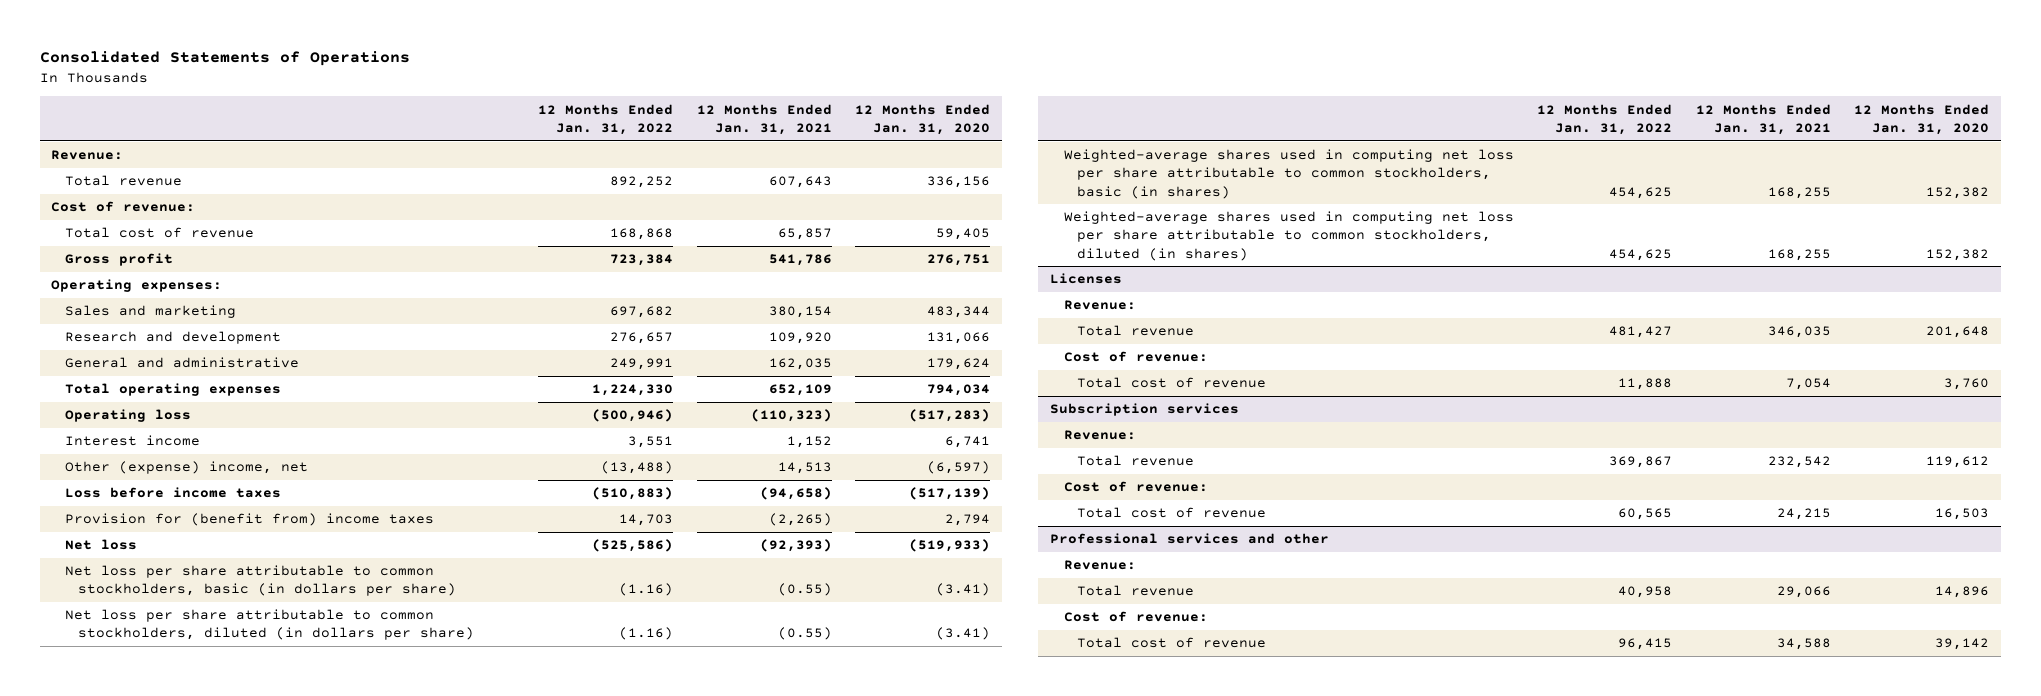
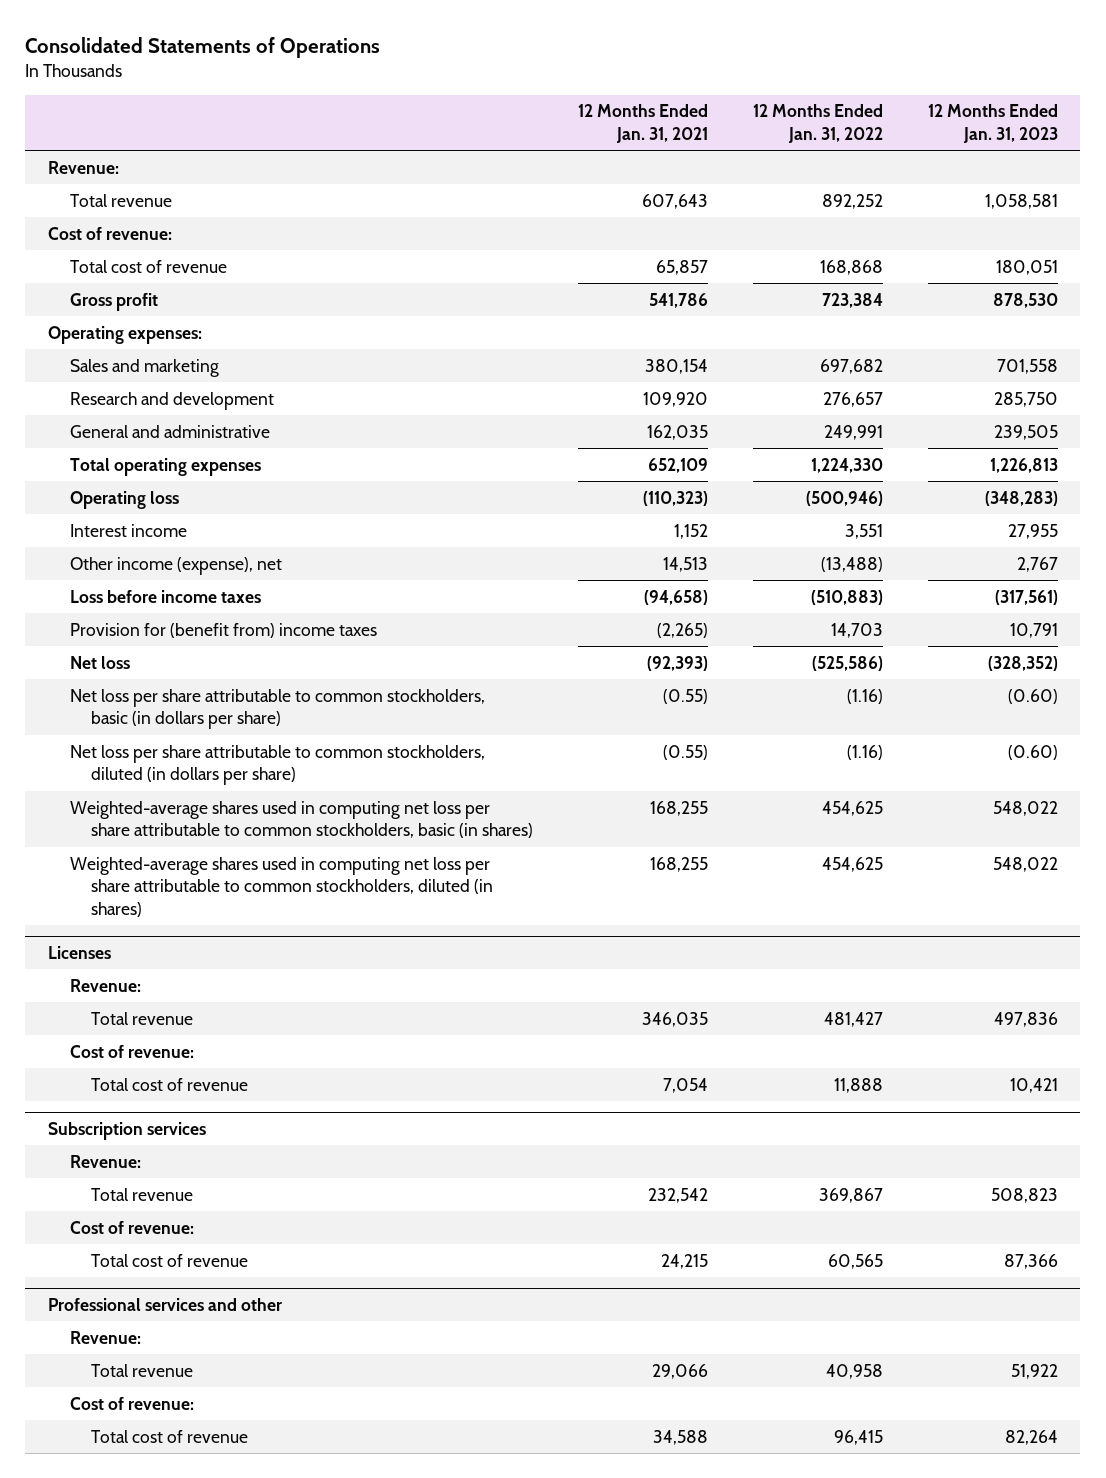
- | 12 Months Ended Jan. 31, 2022 | 12 Months Ended Jan. 31, 2021 | 12 Months Ended Jan. 31, 2020
+ | 12 Months Ended Jan. 31, 2021 | 12 Months Ended Jan. 31, 2022 | 12 Months Ended Jan. 31, 2023
- Other (expense) income, net | (13,488) | 14,513 | (6,597)
+ Other income (expense), net | 14,513 | (13,488) | 2,767

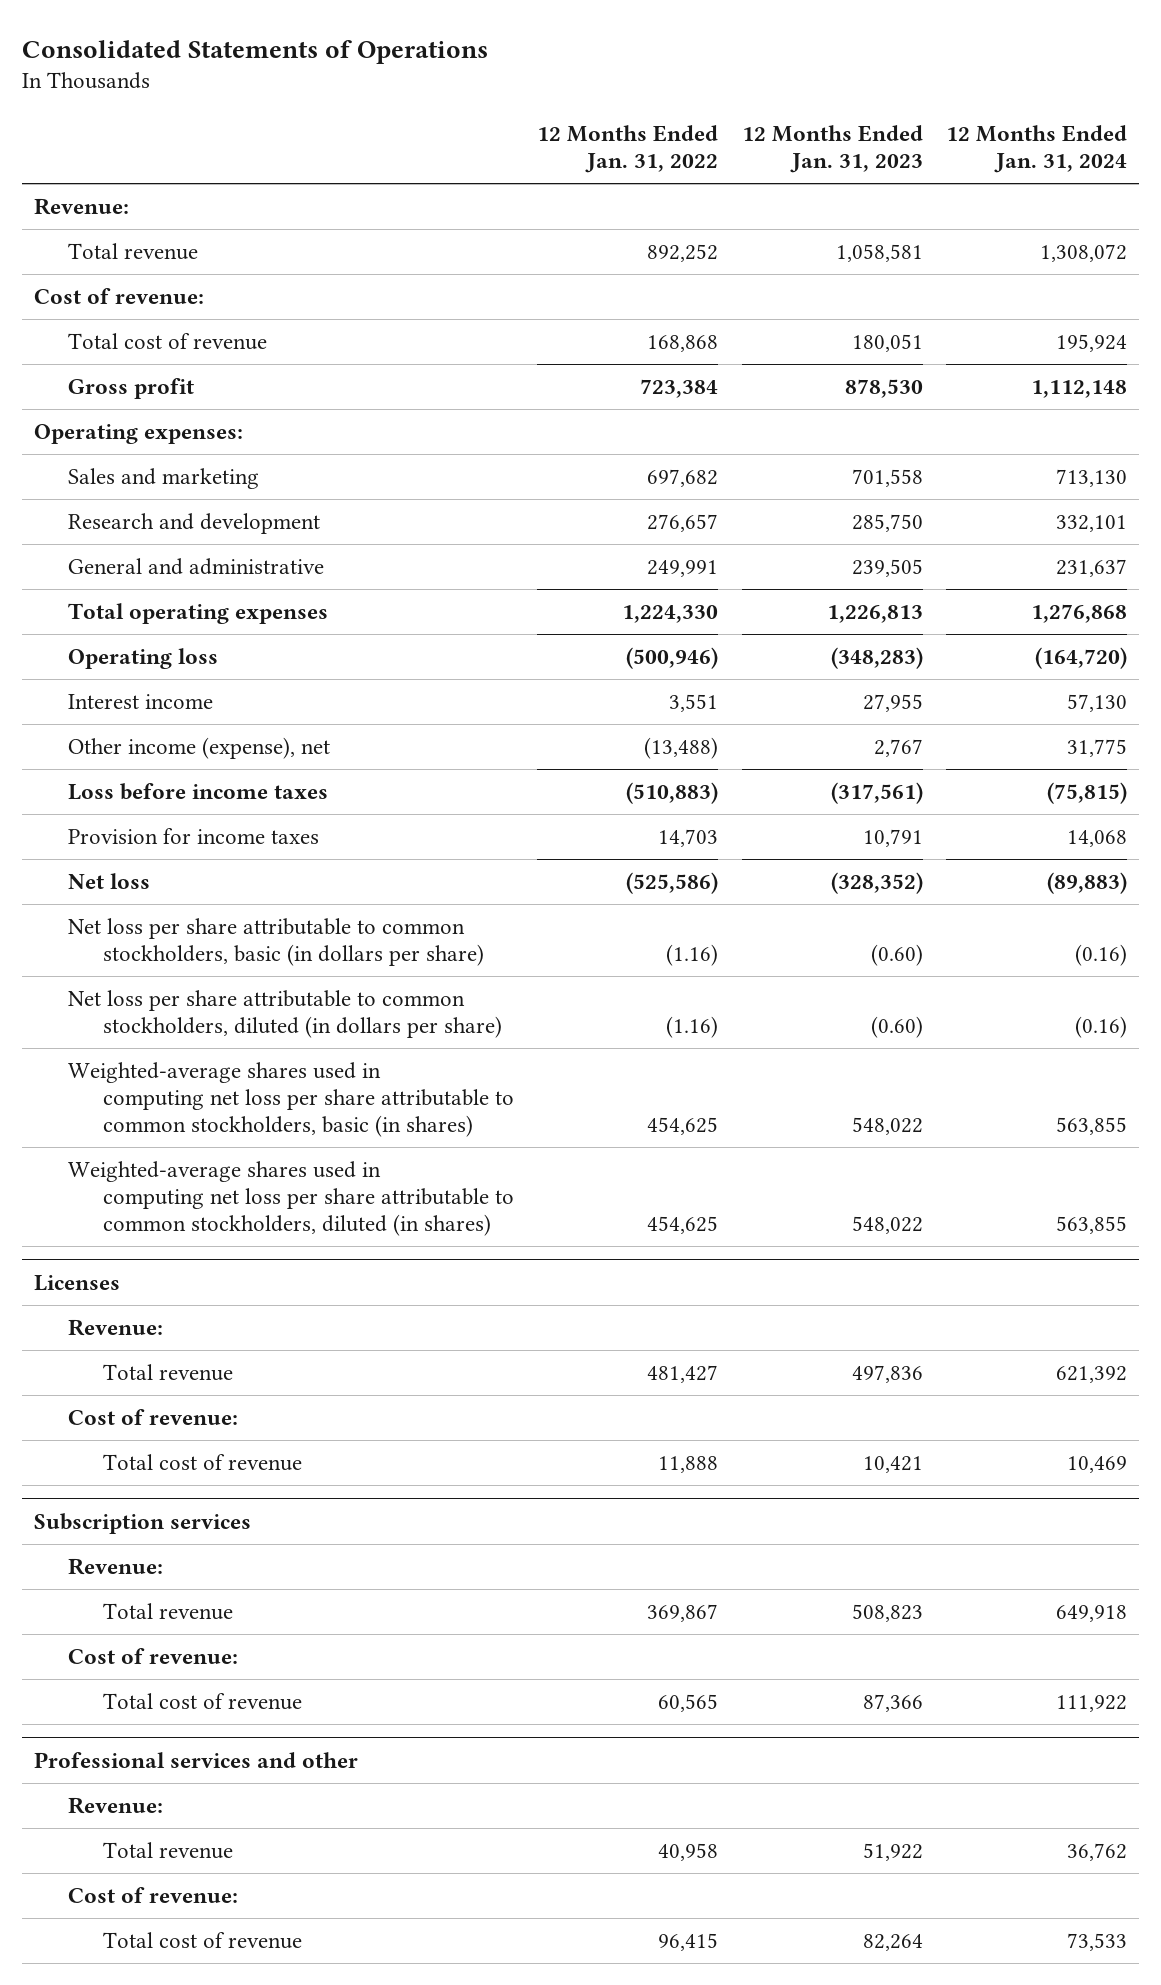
- | 12 Months Ended Jan. 31, 2021 | 12 Months Ended Jan. 31, 2022 | 12 Months Ended Jan. 31, 2023
+ | 12 Months Ended Jan. 31, 2022 | 12 Months Ended Jan. 31, 2023 | 12 Months Ended Jan. 31, 2024
- Provision for (benefit from) income taxes | (2,265) | 14,703 | 10,791
+ Provision for income taxes | 14,703 | 10,791 | 14,068

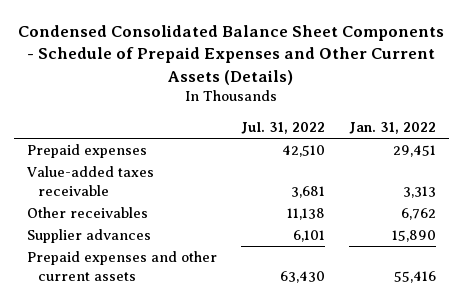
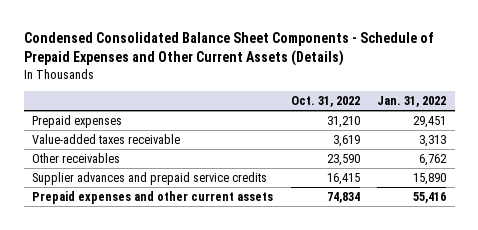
- | Jul. 31, 2022 | Jan. 31, 2022
+ | Oct. 31, 2022 | Jan. 31, 2022
- Supplier advances | 6,101 | 15,890
+ Supplier advances and prepaid service credits | 16,415 | 15,890

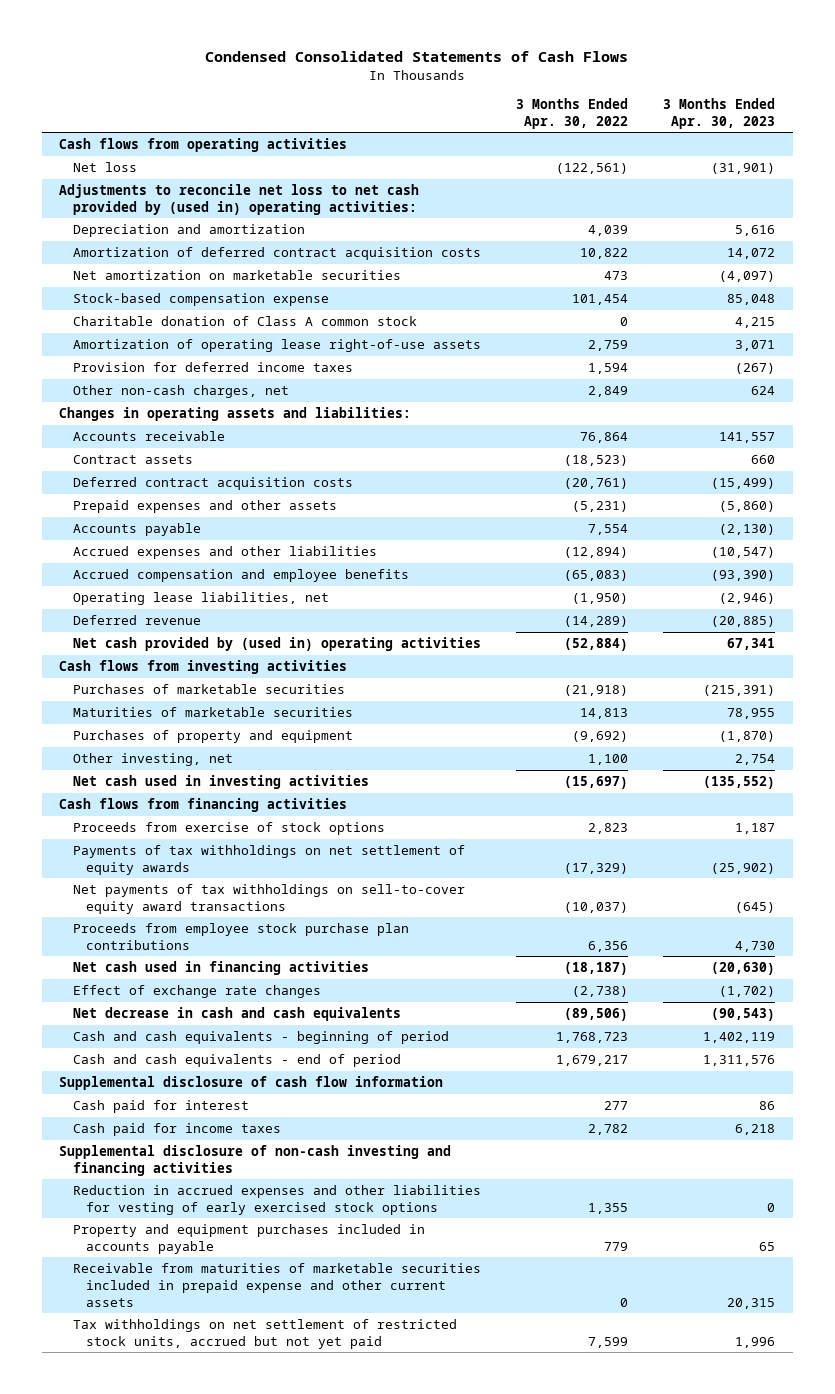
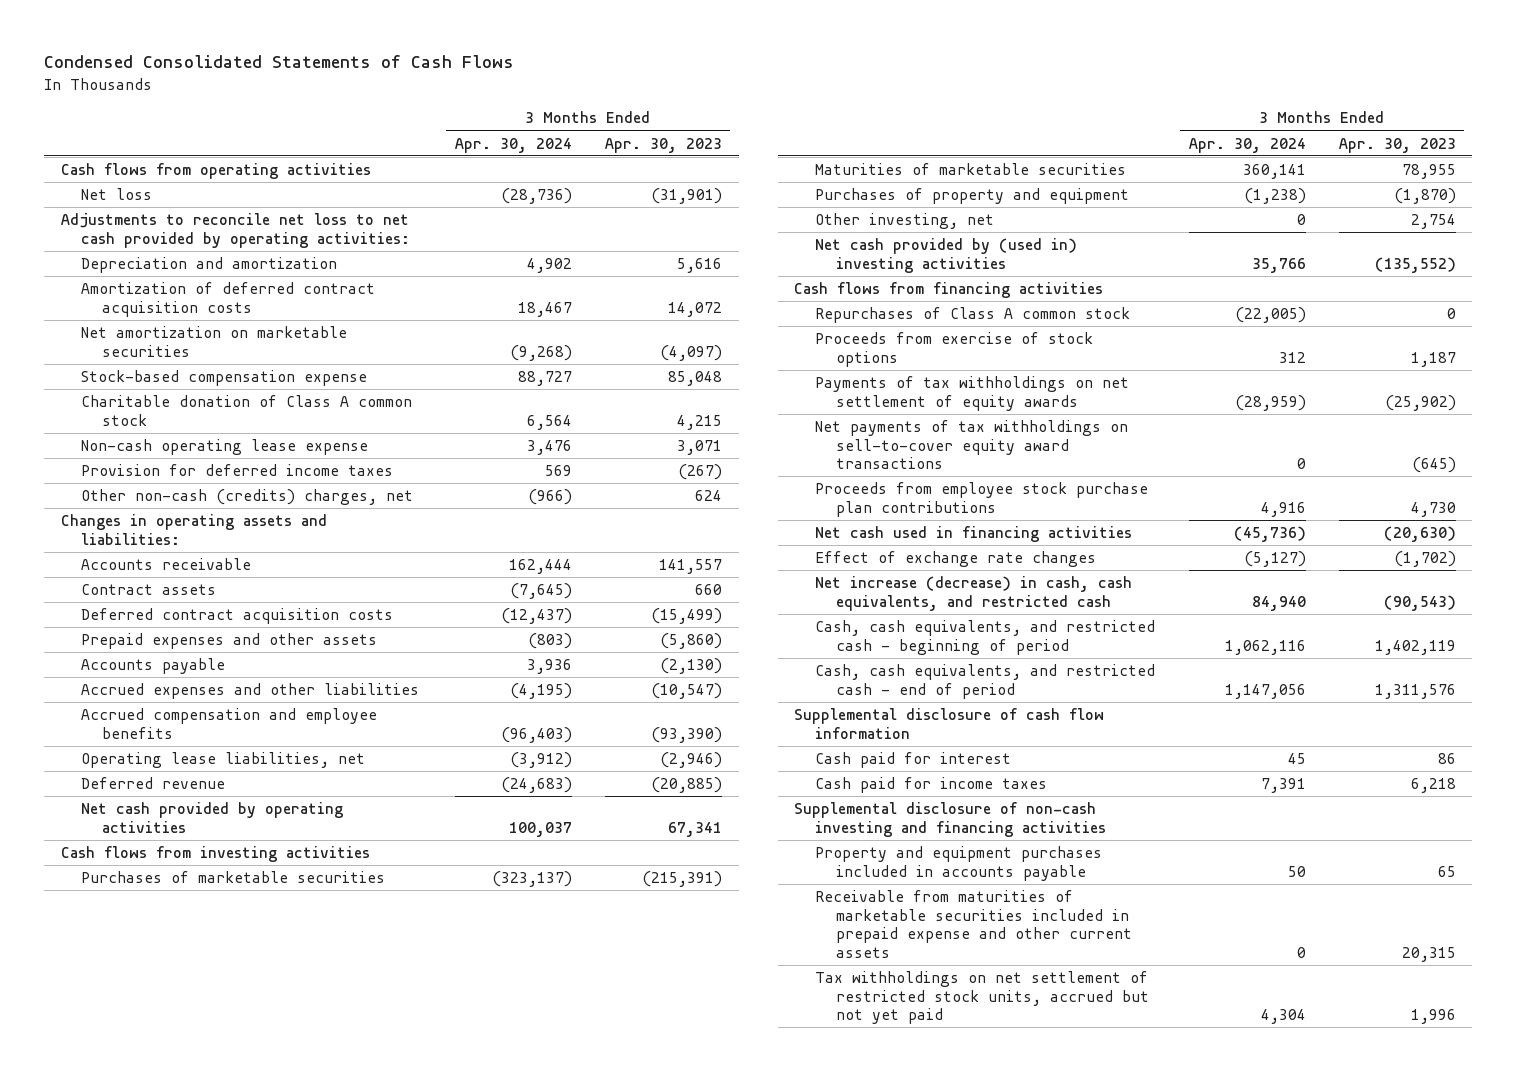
- | 3 Months Ended Apr. 30, 2022 | 3 Months Ended Apr. 30, 2023
+ | 3 Months Ended Apr. 30, 2024 | 3 Months Ended Apr. 30, 2023
- Adjustments to reconcile net loss to net cash provided by (used in) operating activities:
+ Adjustments to reconcile net loss to net cash provided by operating activities:
- Amortization of operating lease right-of-use assets | 2,759 | 3,071
+ Non-cash operating lease expense | 3,476 | 3,071
- Other non-cash charges, net | 2,849 | 624
+ Other non-cash (credits) charges, net | (966) | 624
- Net cash provided by (used in) operating activities | (52,884) | 67,341
+ Net cash provided by operating activities | 100,037 | 67,341
- Net cash used in investing activities | (15,697) | (135,552)
+ Net cash provided by (used in) investing activities | 35,766 | (135,552)
+ Repurchases of Class A common stock | (22,005) | 0
- Net decrease in cash and cash equivalents | (89,506) | (90,543)
- Cash and cash equivalents - beginning of period | 1,768,723 | 1,402,119
- Cash and cash equivalents - end of period | 1,679,217 | 1,311,576
+ Net increase (decrease) in cash, cash equivalents, and restricted cash | 84,940 | (90,543)
+ Cash, cash equivalents, and restricted cash - beginning of period | 1,062,116 | 1,402,119
+ Cash, cash equivalents, and restricted cash - end of period | 1,147,056 | 1,311,576
- Reduction in accrued expenses and other liabilities for vesting of early exercised stock options | 1,355 | 0

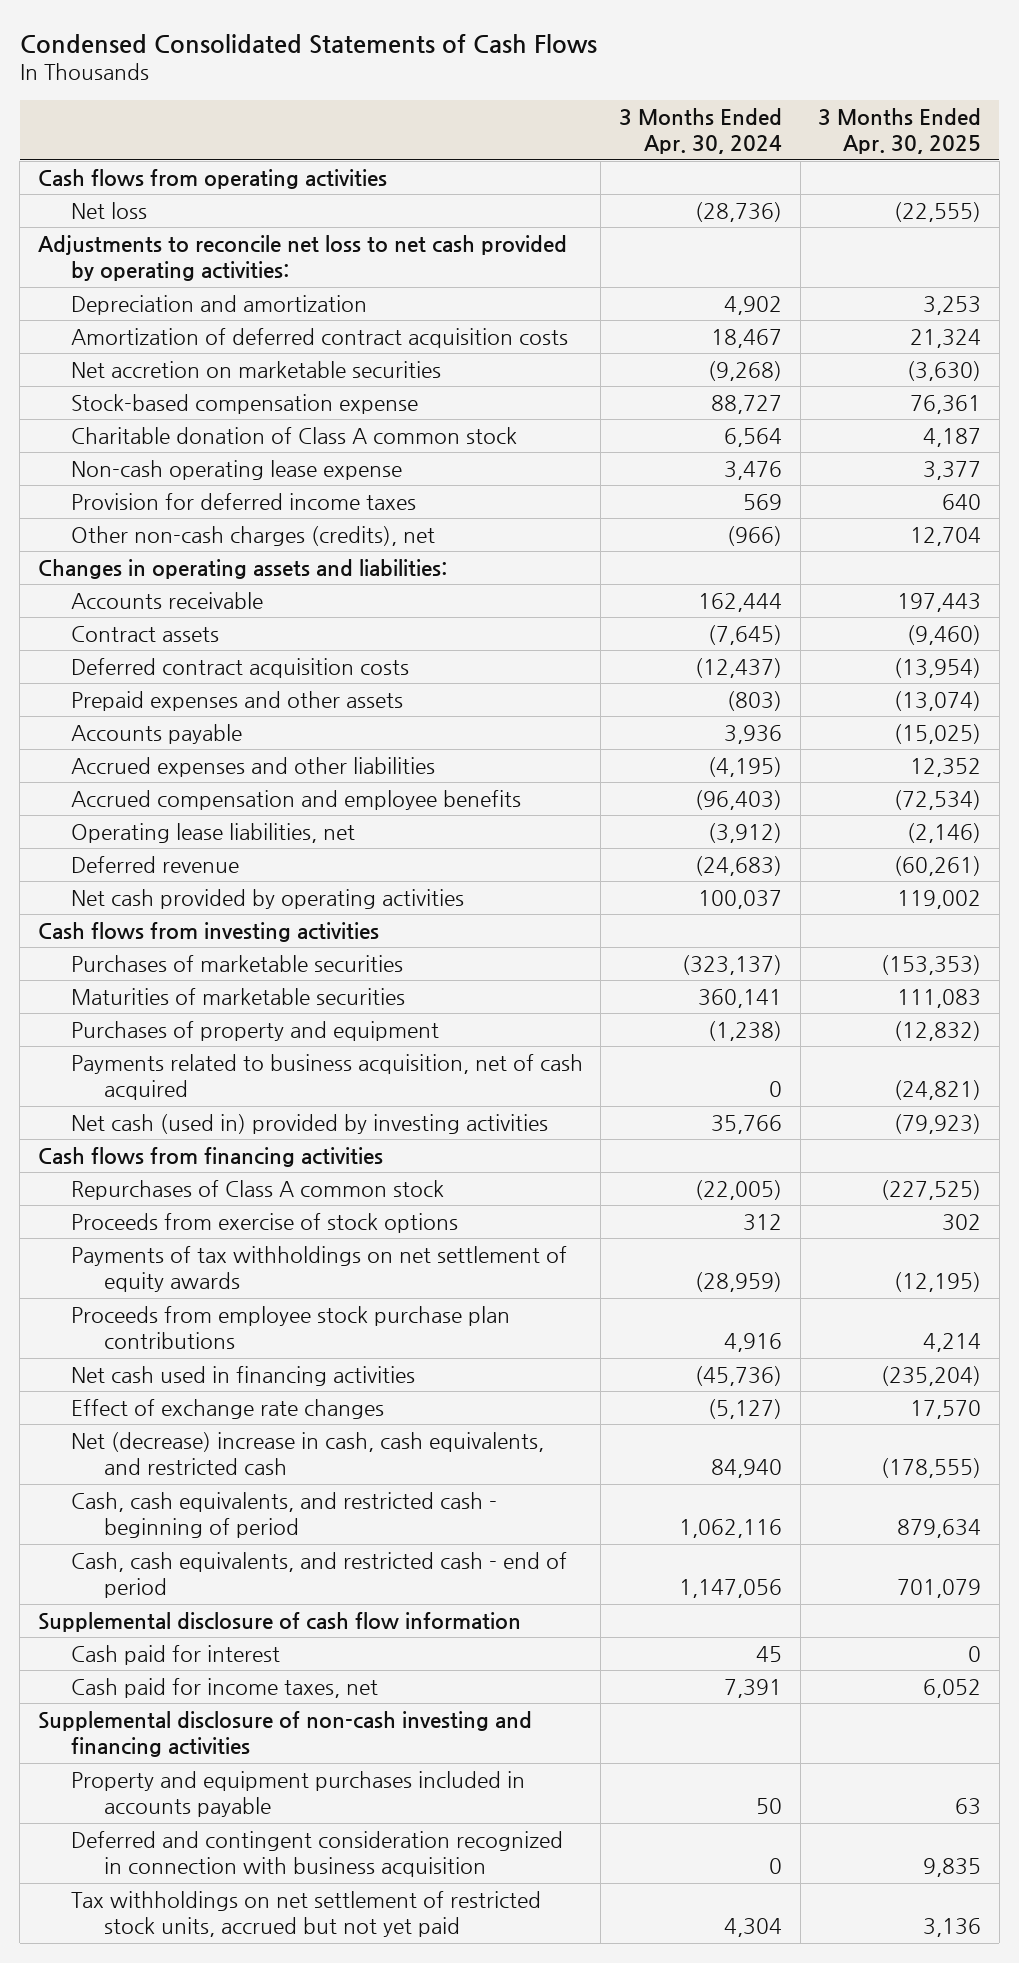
- | 3 Months Ended Apr. 30, 2024 | 3 Months Ended Apr. 30, 2023
+ | 3 Months Ended Apr. 30, 2024 | 3 Months Ended Apr. 30, 2025
- Net amortization on marketable securities | (9,268) | (4,097)
+ Net accretion on marketable securities | (9,268) | (3,630)
- Other non-cash (credits) charges, net | (966) | 624
+ Other non-cash charges (credits), net | (966) | 12,704
- Other investing, net | 0 | 2,754
- Net cash provided by (used in) investing activities | 35,766 | (135,552)
+ Payments related to business acquisition, net of cash acquired | 0 | (24,821)
+ Net cash (used in) provided by investing activities | 35,766 | (79,923)
- Net payments of tax withholdings on sell-to-cover equity award transactions | 0 | (645)
- Net increase (decrease) in cash, cash equivalents, and restricted cash | 84,940 | (90,543)
+ Net (decrease) increase in cash, cash equivalents, and restricted cash | 84,940 | (178,555)
- Cash paid for income taxes | 7,391 | 6,218
+ Cash paid for income taxes, net | 7,391 | 6,052
- Receivable from maturities of marketable securities included in prepaid expense and other current assets | 0 | 20,315
+ Deferred and contingent consideration recognized in connection with business acquisition | 0 | 9,835

